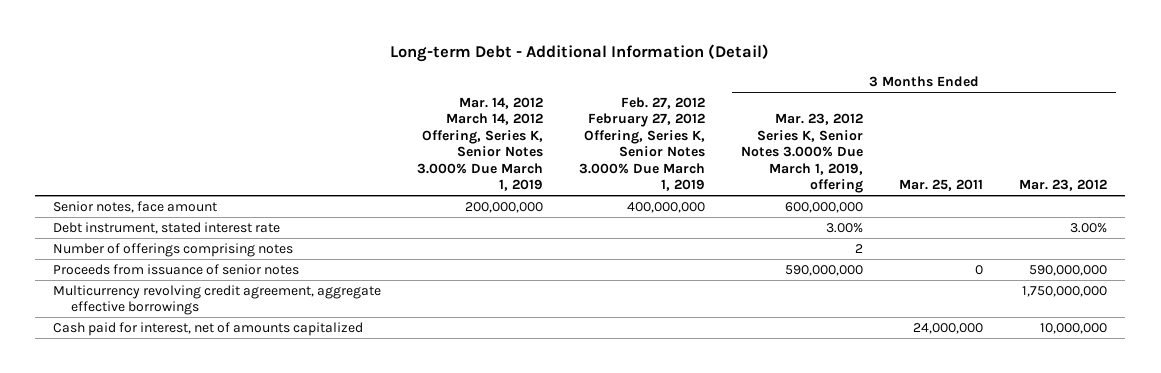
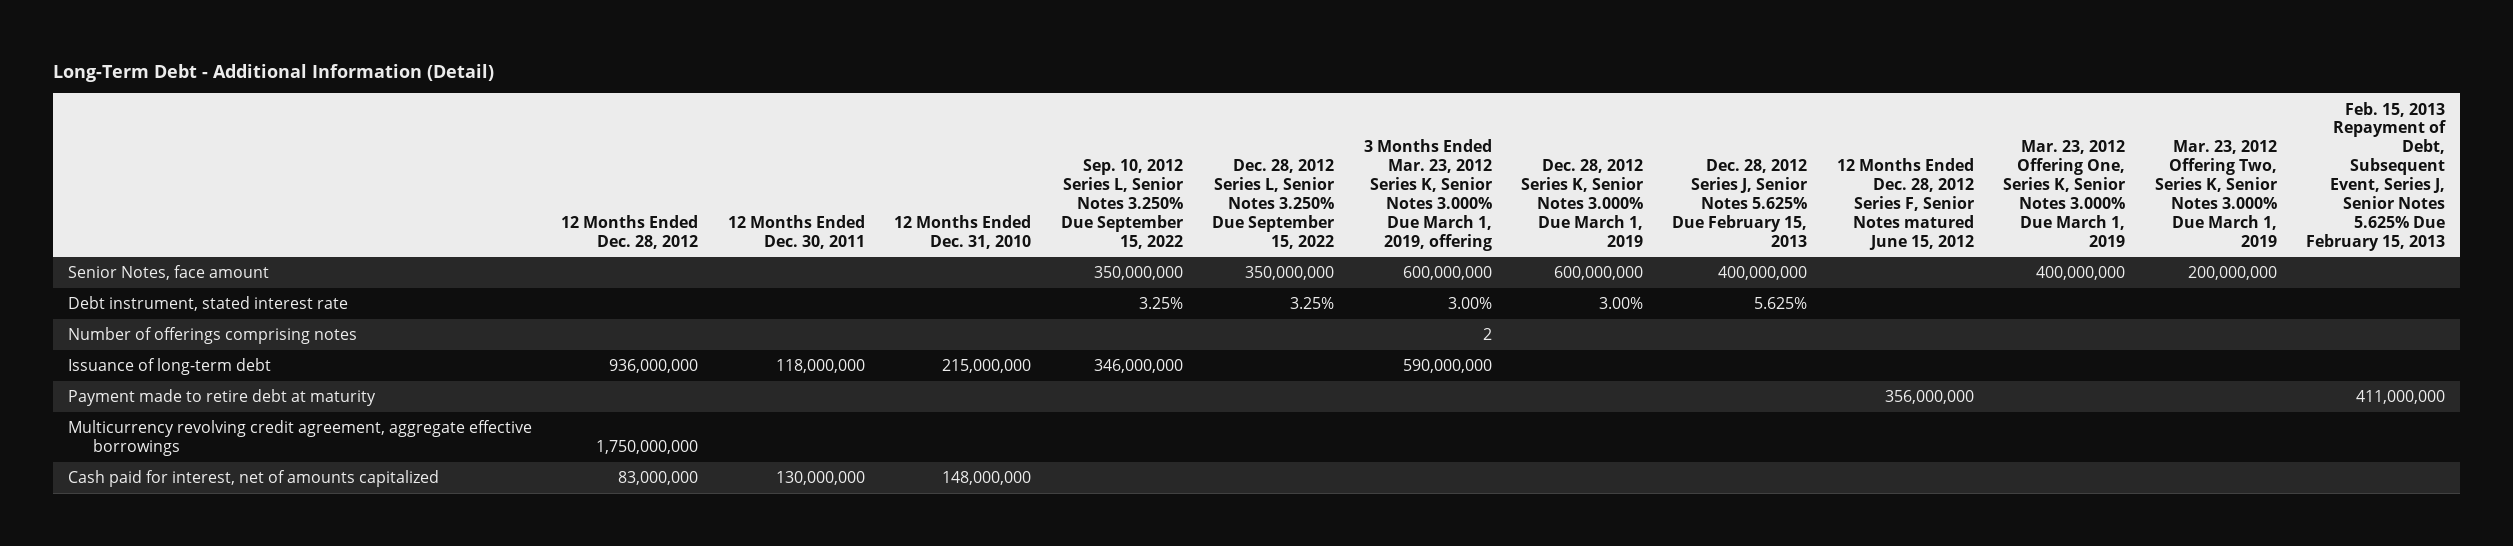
- Long-term Debt - Additional Information (Detail)
+ Long-Term Debt - Additional Information (Detail)
- | Mar. 14, 2012 March 14, 2012 Offering, Series K, Senior Notes 3.000% Due March 1, 2019 | Feb. 27, 2012 February 27, 2012 Offering, Series K, Senior Notes 3.000% Due March 1, 2019 | 3 Months Ended Mar. 23, 2012 Series K, Senior Notes 3.000% Due March 1, 2019, offering | 3 Months Ended Mar. 25, 2011 | 3 Months Ended Mar. 23, 2012
+ | 12 Months Ended Dec. 28, 2012 | 12 Months Ended Dec. 30, 2011 | 12 Months Ended Dec. 31, 2010 | Sep. 10, 2012 Series L, Senior Notes 3.250% Due September 15, 2022 | Dec. 28, 2012 Series L, Senior Notes 3.250% Due September 15, 2022 | 3 Months Ended Mar. 23, 2012 Series K, Senior Notes 3.000% Due March 1, 2019, offering | Dec. 28, 2012 Series K, Senior Notes 3.000% Due March 1, 2019 | Dec. 28, 2012 Series J, Senior Notes 5.625% Due February 15, 2013 | 12 Months Ended Dec. 28, 2012 Series F, Senior Notes matured June 15, 2012 | Mar. 23, 2012 Offering One, Series K, Senior Notes 3.000% Due March 1, 2019 | Mar. 23, 2012 Offering Two, Series K, Senior Notes 3.000% Due March 1, 2019 | Feb. 15, 2013 Repayment of Debt, Subsequent Event, Series J, Senior Notes 5.625% Due February 15, 2013
- Senior notes, face amount | 200,000,000 | 400,000,000 | 600,000,000 | |
+ Senior Notes, face amount | | | | 350,000,000 | 350,000,000 | 600,000,000 | 600,000,000 | 400,000,000 | | 400,000,000 | 200,000,000 |
- Proceeds from issuance of senior notes | | | 590,000,000 | 0 | 590,000,000
+ Issuance of long-term debt | 936,000,000 | 118,000,000 | 215,000,000 | 346,000,000 | | 590,000,000 | | | | | |
+ Payment made to retire debt at maturity | | | | | | | | | 356,000,000 | | | 411,000,000

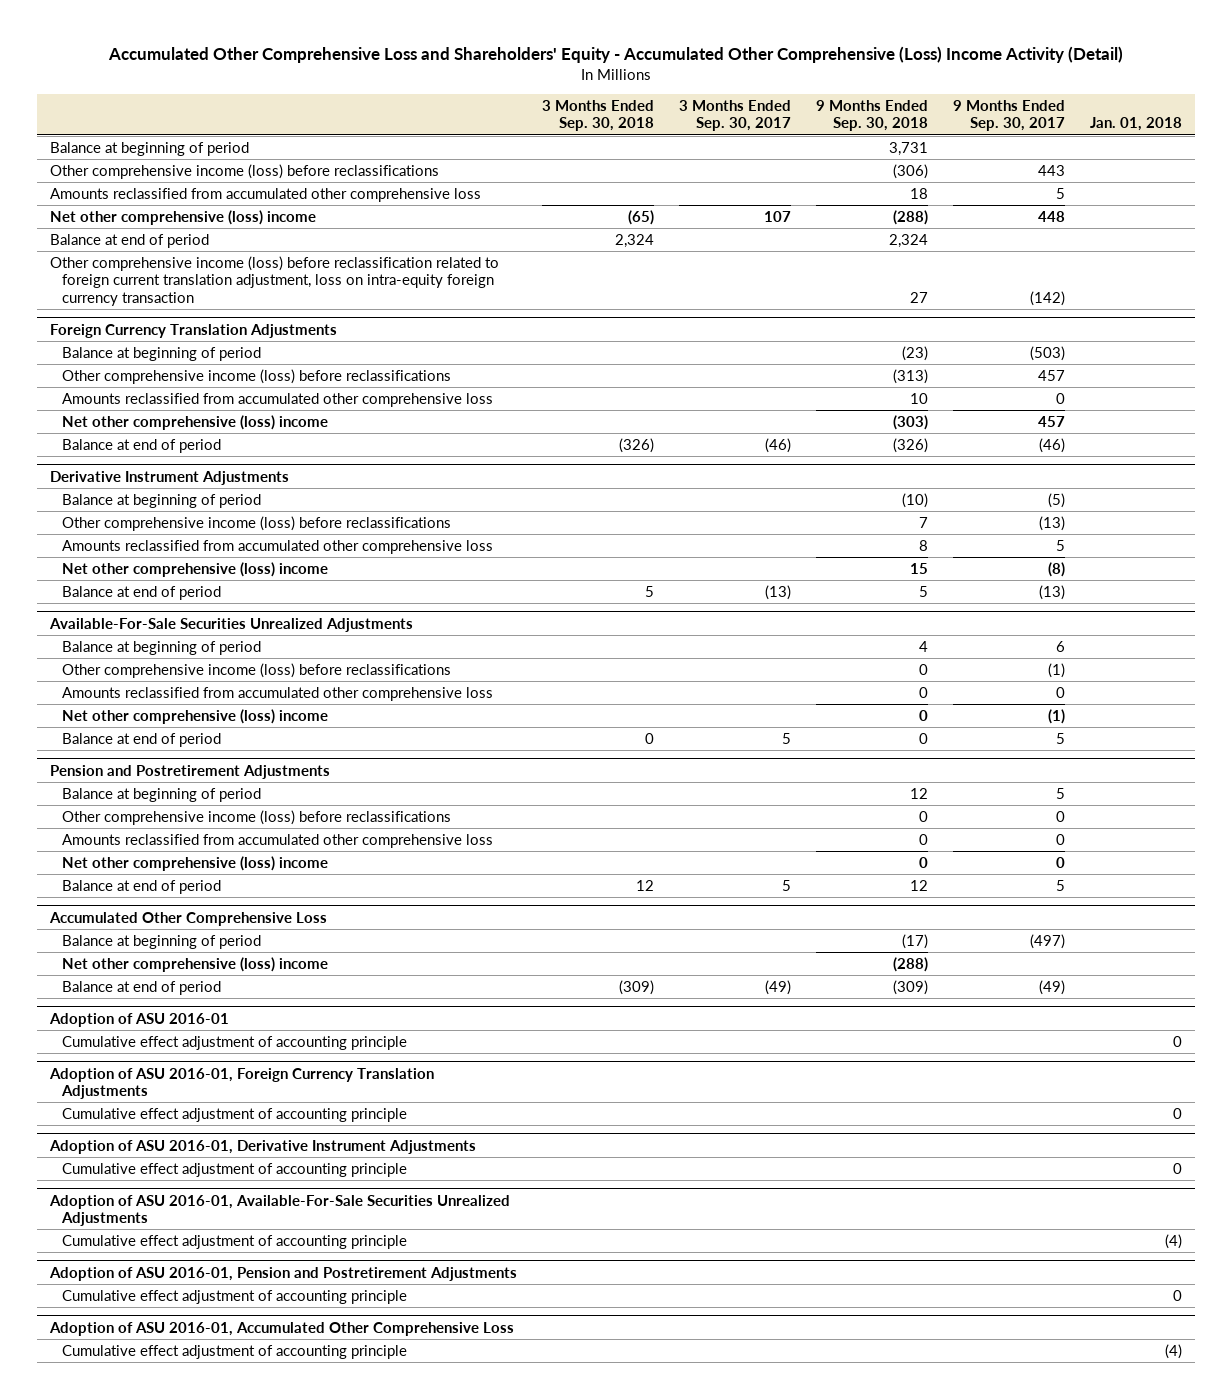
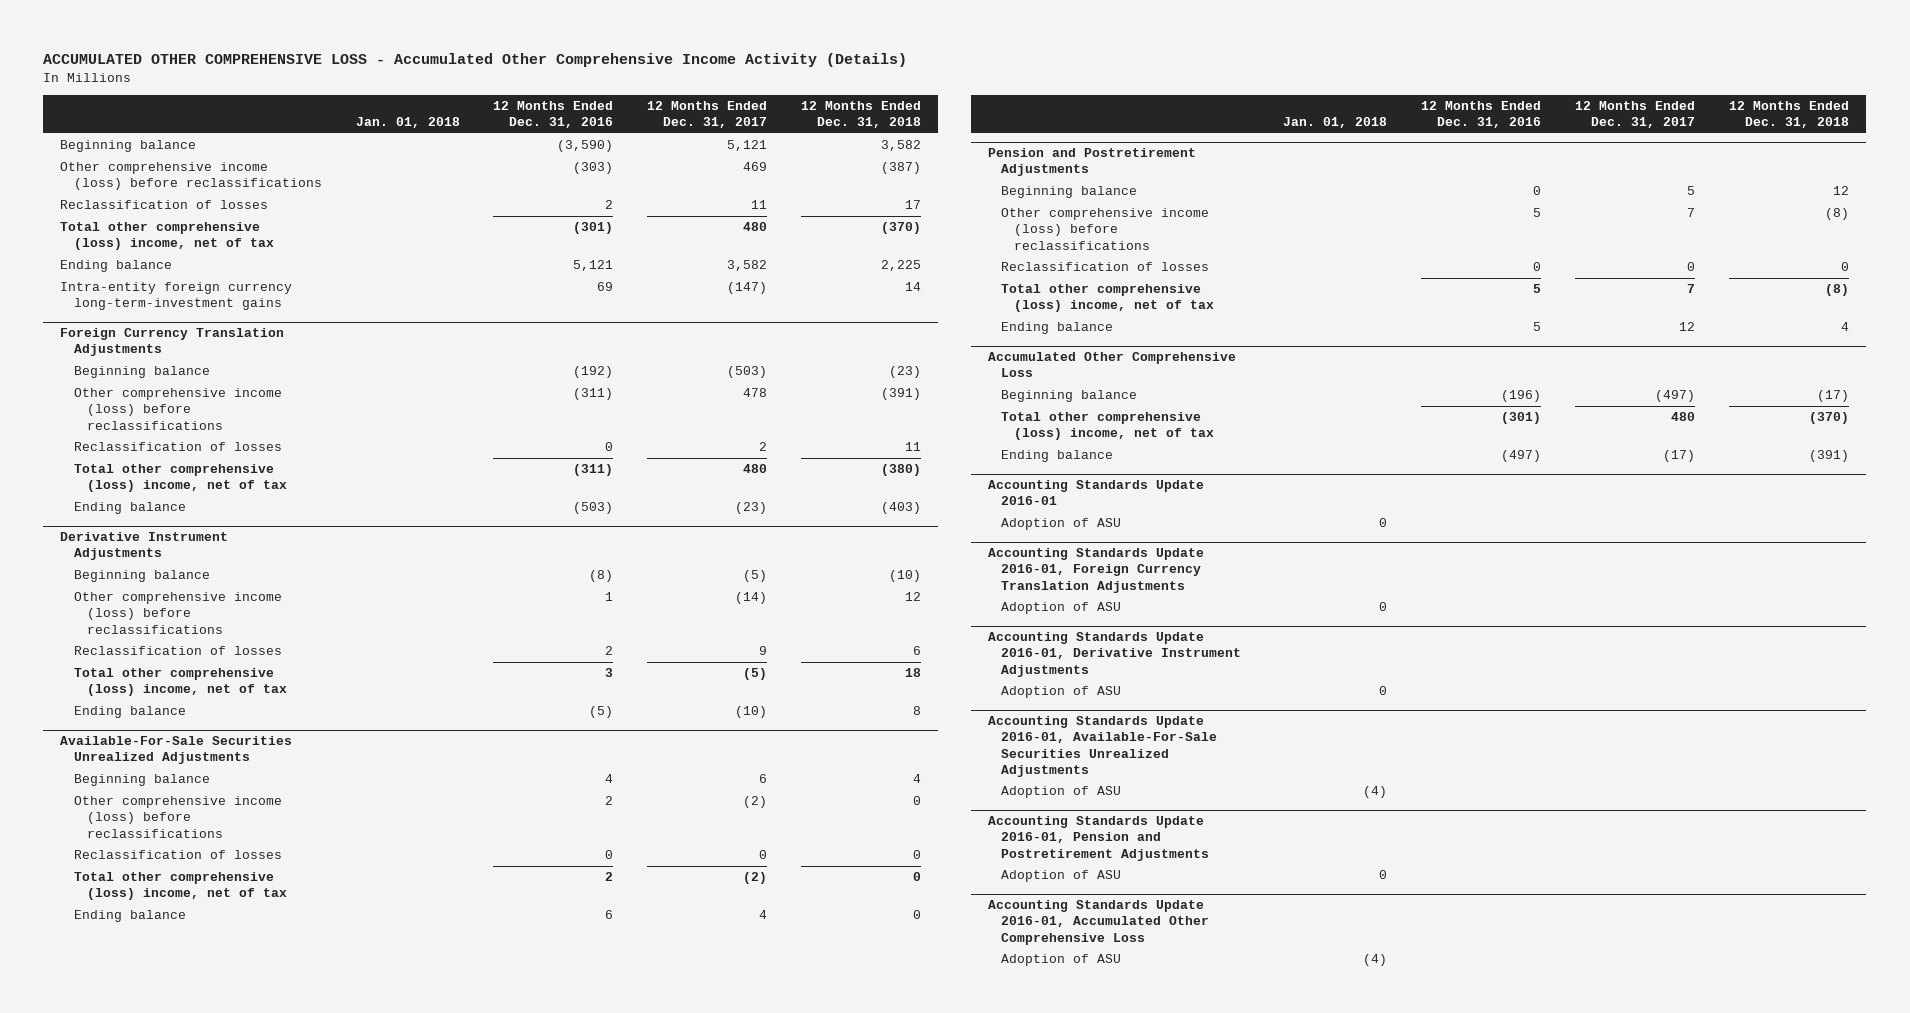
- Accumulated Other Comprehensive Loss and Shareholders' Equity - Accumulated Other Comprehensive (Loss) Income Activity (Detail)
+ ACCUMULATED OTHER COMPREHENSIVE LOSS - Accumulated Other Comprehensive Income Activity (Details)
- | 3 Months Ended Sep. 30, 2018 | 3 Months Ended Sep. 30, 2017 | 9 Months Ended Sep. 30, 2018 | 9 Months Ended Sep. 30, 2017 | Jan. 01, 2018
+ | Jan. 01, 2018 | 12 Months Ended Dec. 31, 2016 | 12 Months Ended Dec. 31, 2017 | 12 Months Ended Dec. 31, 2018
- Balance at beginning of period | | | 3,731 | |
+ Beginning balance | | (3,590) | 5,121 | 3,582
- Amounts reclassified from accumulated other comprehensive loss | | | 18 | 5 |
- Net other comprehensive (loss) income | (65) | 107 | (288) | 448 |
- Balance at end of period | 2,324 | | 2,324 | |
- Other comprehensive income (loss) before reclassification related to foreign current translation adjustment, loss on intra-equity foreign currency transaction | | | 27 | (142) |
+ Reclassification of losses | | 2 | 11 | 17
+ Total other comprehensive (loss) income, net of tax | | (301) | 480 | (370)
+ Ending balance | | 5,121 | 3,582 | 2,225
+ Intra-entity foreign currency long-term-investment gains | | 69 | (147) | 14
@ Foreign Currency Translation Adjustments
- Balance at beginning of period | | | (23) | (503) |
+ Beginning balance | | (192) | (503) | (23)
- Amounts reclassified from accumulated other comprehensive loss | | | 10 | 0 |
- Net other comprehensive (loss) income | | | (303) | 457 |
- Balance at end of period | (326) | (46) | (326) | (46) |
+ Reclassification of losses | | 0 | 2 | 11
+ Total other comprehensive (loss) income, net of tax | | (311) | 480 | (380)
+ Ending balance | | (503) | (23) | (403)
@ Derivative Instrument Adjustments
- Balance at beginning of period | | | (10) | (5) |
+ Beginning balance | | (8) | (5) | (10)
- Amounts reclassified from accumulated other comprehensive loss | | | 8 | 5 |
- Net other comprehensive (loss) income | | | 15 | (8) |
- Balance at end of period | 5 | (13) | 5 | (13) |
+ Reclassification of losses | | 2 | 9 | 6
+ Total other comprehensive (loss) income, net of tax | | 3 | (5) | 18
+ Ending balance | | (5) | (10) | 8
@ Available-For-Sale Securities Unrealized Adjustments
- Balance at beginning of period | | | 4 | 6 |
+ Beginning balance | | 4 | 6 | 4
- Amounts reclassified from accumulated other comprehensive loss | | | 0 | 0 |
- Net other comprehensive (loss) income | | | 0 | (1) |
- Balance at end of period | 0 | 5 | 0 | 5 |
+ Reclassification of losses | | 0 | 0 | 0
+ Total other comprehensive (loss) income, net of tax | | 2 | (2) | 0
+ Ending balance | | 6 | 4 | 0
@ Pension and Postretirement Adjustments
- Balance at beginning of period | | | 12 | 5 |
+ Beginning balance | | 0 | 5 | 12
- Amounts reclassified from accumulated other comprehensive loss | | | 0 | 0 |
- Net other comprehensive (loss) income | | | 0 | 0 |
- Balance at end of period | 12 | 5 | 12 | 5 |
+ Reclassification of losses | | 0 | 0 | 0
+ Total other comprehensive (loss) income, net of tax | | 5 | 7 | (8)
+ Ending balance | | 5 | 12 | 4
@ Accumulated Other Comprehensive Loss
- Balance at beginning of period | | | (17) | (497) |
- Net other comprehensive (loss) income | | | (288) | |
- Balance at end of period | (309) | (49) | (309) | (49) |
- Adoption of ASU 2016-01
- Cumulative effect adjustment of accounting principle | | | | | 0
- Adoption of ASU 2016-01, Foreign Currency Translation Adjustments
- Cumulative effect adjustment of accounting principle | | | | | 0
- Adoption of ASU 2016-01, Derivative Instrument Adjustments
- Cumulative effect adjustment of accounting principle | | | | | 0
- Adoption of ASU 2016-01, Available-For-Sale Securities Unrealized Adjustments
- Cumulative effect adjustment of accounting principle | | | | | (4)
- Adoption of ASU 2016-01, Pension and Postretirement Adjustments
- Cumulative effect adjustment of accounting principle | | | | | 0
- Adoption of ASU 2016-01, Accumulated Other Comprehensive Loss
- Cumulative effect adjustment of accounting principle | | | | | (4)
@ Accumulated Other Comprehensive Loss
+ Beginning balance | | (196) | (497) | (17)
+ Total other comprehensive (loss) income, net of tax | | (301) | 480 | (370)
+ Ending balance | | (497) | (17) | (391)
+ Accounting Standards Update 2016-01
+ Adoption of ASU | 0 | | |
+ Accounting Standards Update 2016-01, Foreign Currency Translation Adjustments
+ Adoption of ASU | 0 | | |
+ Accounting Standards Update 2016-01, Derivative Instrument Adjustments
+ Adoption of ASU | 0 | | |
+ Accounting Standards Update 2016-01, Available-For-Sale Securities Unrealized Adjustments
+ Adoption of ASU | (4) | | |
+ Accounting Standards Update 2016-01, Pension and Postretirement Adjustments
+ Adoption of ASU | 0 | | |
+ Accounting Standards Update 2016-01, Accumulated Other Comprehensive Loss
+ Adoption of ASU | (4) | | |

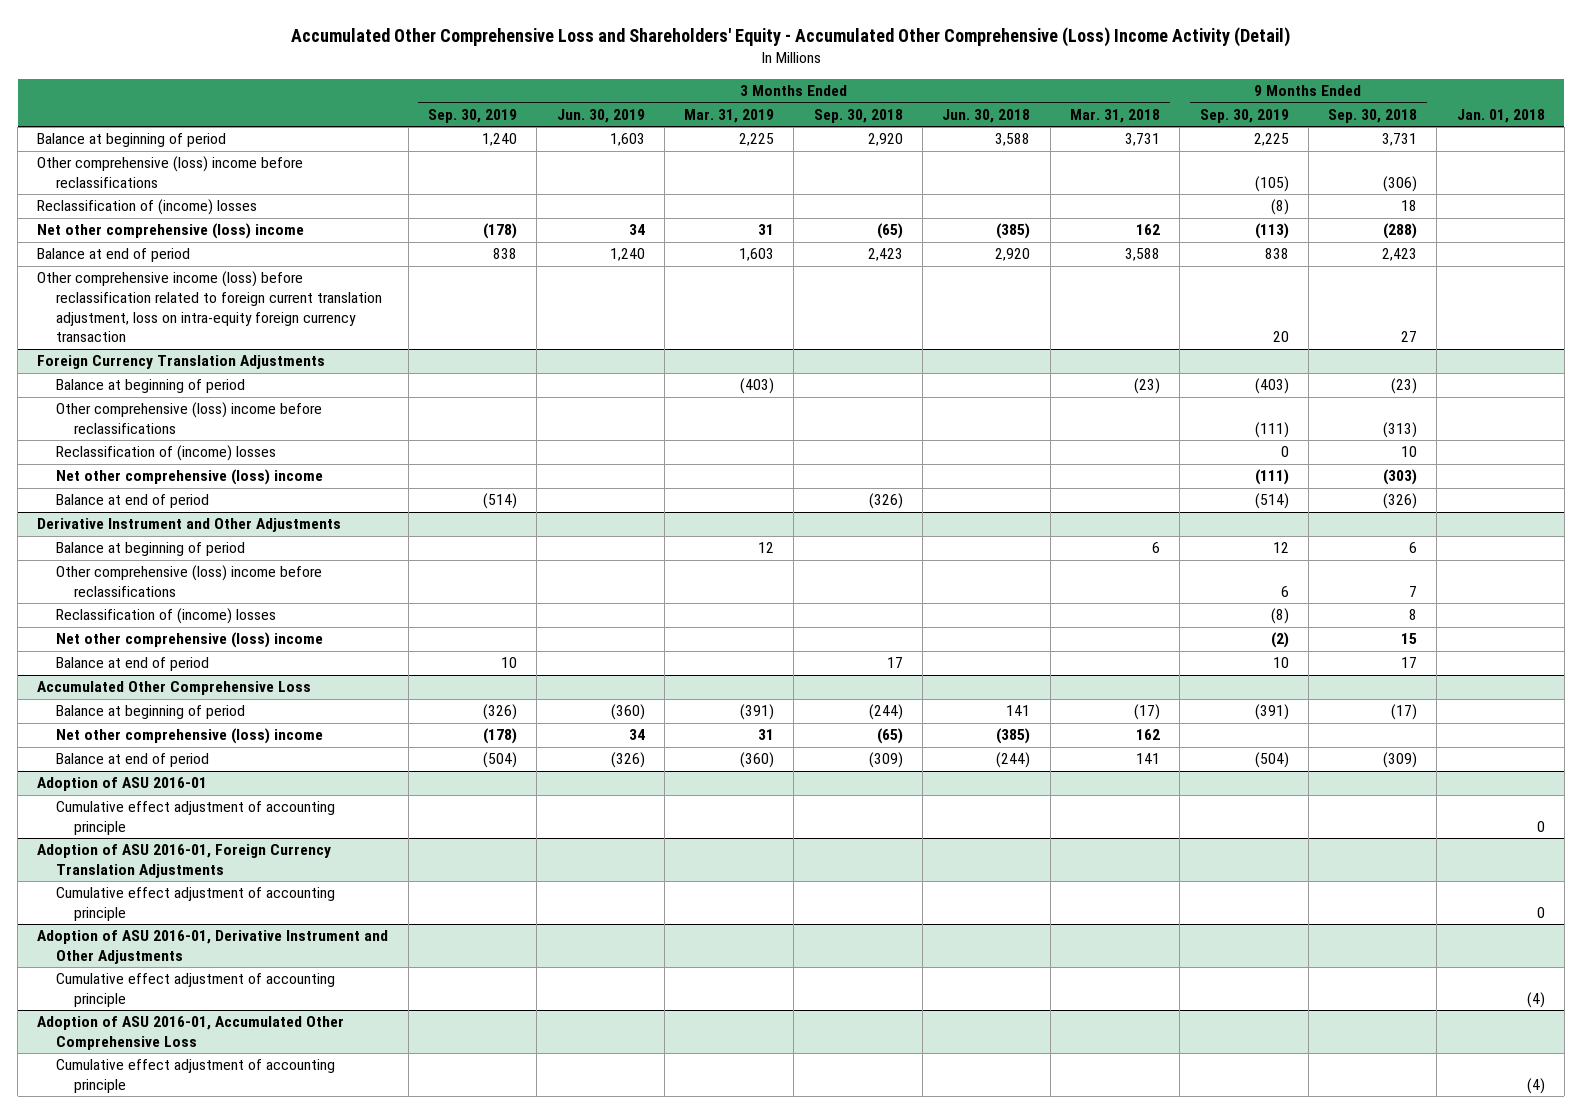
- ACCUMULATED OTHER COMPREHENSIVE LOSS - Accumulated Other Comprehensive Income Activity (Details)
+ Accumulated Other Comprehensive Loss and Shareholders' Equity - Accumulated Other Comprehensive (Loss) Income Activity (Detail)
- | Jan. 01, 2018 | 12 Months Ended Dec. 31, 2016 | 12 Months Ended Dec. 31, 2017 | 12 Months Ended Dec. 31, 2018
+ | 3 Months Ended Sep. 30, 2019 | 3 Months Ended Jun. 30, 2019 | 3 Months Ended Mar. 31, 2019 | 3 Months Ended Sep. 30, 2018 | 3 Months Ended Jun. 30, 2018 | 3 Months Ended Mar. 31, 2018 | 9 Months Ended Sep. 30, 2019 | 9 Months Ended Sep. 30, 2018 | Jan. 01, 2018
- Beginning balance | | (3,590) | 5,121 | 3,582
- Other comprehensive income (loss) before reclassifications | | (303) | 469 | (387)
- Reclassification of losses | | 2 | 11 | 17
- Total other comprehensive (loss) income, net of tax | | (301) | 480 | (370)
- Ending balance | | 5,121 | 3,582 | 2,225
- Intra-entity foreign currency long-term-investment gains | | 69 | (147) | 14
+ Balance at beginning of period | 1,240 | 1,603 | 2,225 | 2,920 | 3,588 | 3,731 | 2,225 | 3,731 |
+ Other comprehensive (loss) income before reclassifications | | | | | | | (105) | (306) |
+ Reclassification of (income) losses | | | | | | | (8) | 18 |
+ Net other comprehensive (loss) income | (178) | 34 | 31 | (65) | (385) | 162 | (113) | (288) |
+ Balance at end of period | 838 | 1,240 | 1,603 | 2,423 | 2,920 | 3,588 | 838 | 2,423 |
+ Other comprehensive income (loss) before reclassification related to foreign current translation adjustment, loss on intra-equity foreign currency transaction | | | | | | | 20 | 27 |
@ Foreign Currency Translation Adjustments
- Beginning balance | | (192) | (503) | (23)
- Other comprehensive income (loss) before reclassifications | | (311) | 478 | (391)
- Reclassification of losses | | 0 | 2 | 11
- Total other comprehensive (loss) income, net of tax | | (311) | 480 | (380)
- Ending balance | | (503) | (23) | (403)
- Derivative Instrument Adjustments
- Beginning balance | | (8) | (5) | (10)
- Other comprehensive income (loss) before reclassifications | | 1 | (14) | 12
- Reclassification of losses | | 2 | 9 | 6
- Total other comprehensive (loss) income, net of tax | | 3 | (5) | 18
- Ending balance | | (5) | (10) | 8
- Available-For-Sale Securities Unrealized Adjustments
- Beginning balance | | 4 | 6 | 4
- Other comprehensive income (loss) before reclassifications | | 2 | (2) | 0
- Reclassification of losses | | 0 | 0 | 0
- Total other comprehensive (loss) income, net of tax | | 2 | (2) | 0
- Ending balance | | 6 | 4 | 0
- Pension and Postretirement Adjustments
- Beginning balance | | 0 | 5 | 12
- Other comprehensive income (loss) before reclassifications | | 5 | 7 | (8)
- Reclassification of losses | | 0 | 0 | 0
- Total other comprehensive (loss) income, net of tax | | 5 | 7 | (8)
- Ending balance | | 5 | 12 | 4
@ Foreign Currency Translation Adjustments
+ Balance at beginning of period | | | (403) | | | (23) | (403) | (23) |
+ Other comprehensive (loss) income before reclassifications | | | | | | | (111) | (313) |
+ Reclassification of (income) losses | | | | | | | 0 | 10 |
+ Net other comprehensive (loss) income | | | | | | | (111) | (303) |
+ Balance at end of period | (514) | | | (326) | | | (514) | (326) |
+ Derivative Instrument and Other Adjustments
+ Balance at beginning of period | | | 12 | | | 6 | 12 | 6 |
+ Other comprehensive (loss) income before reclassifications | | | | | | | 6 | 7 |
+ Reclassification of (income) losses | | | | | | | (8) | 8 |
+ Net other comprehensive (loss) income | | | | | | | (2) | 15 |
+ Balance at end of period | 10 | | | 17 | | | 10 | 17 |
@ Accumulated Other Comprehensive Loss
- Beginning balance | | (196) | (497) | (17)
- Total other comprehensive (loss) income, net of tax | | (301) | 480 | (370)
- Ending balance | | (497) | (17) | (391)
- Accounting Standards Update 2016-01
- Adoption of ASU | 0 | | |
- Accounting Standards Update 2016-01, Foreign Currency Translation Adjustments
- Adoption of ASU | 0 | | |
- Accounting Standards Update 2016-01, Derivative Instrument Adjustments
- Adoption of ASU | 0 | | |
- Accounting Standards Update 2016-01, Available-For-Sale Securities Unrealized Adjustments
- Adoption of ASU | (4) | | |
- Accounting Standards Update 2016-01, Pension and Postretirement Adjustments
- Adoption of ASU | 0 | | |
- Accounting Standards Update 2016-01, Accumulated Other Comprehensive Loss
- Adoption of ASU | (4) | | |
@ Accumulated Other Comprehensive Loss
+ Balance at beginning of period | (326) | (360) | (391) | (244) | 141 | (17) | (391) | (17) |
+ Net other comprehensive (loss) income | (178) | 34 | 31 | (65) | (385) | 162 | | |
+ Balance at end of period | (504) | (326) | (360) | (309) | (244) | 141 | (504) | (309) |
+ Adoption of ASU 2016-01
+ Cumulative effect adjustment of accounting principle | | | | | | | | | 0
+ Adoption of ASU 2016-01, Foreign Currency Translation Adjustments
+ Cumulative effect adjustment of accounting principle | | | | | | | | | 0
+ Adoption of ASU 2016-01, Derivative Instrument and Other Adjustments
+ Cumulative effect adjustment of accounting principle | | | | | | | | | (4)
+ Adoption of ASU 2016-01, Accumulated Other Comprehensive Loss
+ Cumulative effect adjustment of accounting principle | | | | | | | | | (4)

